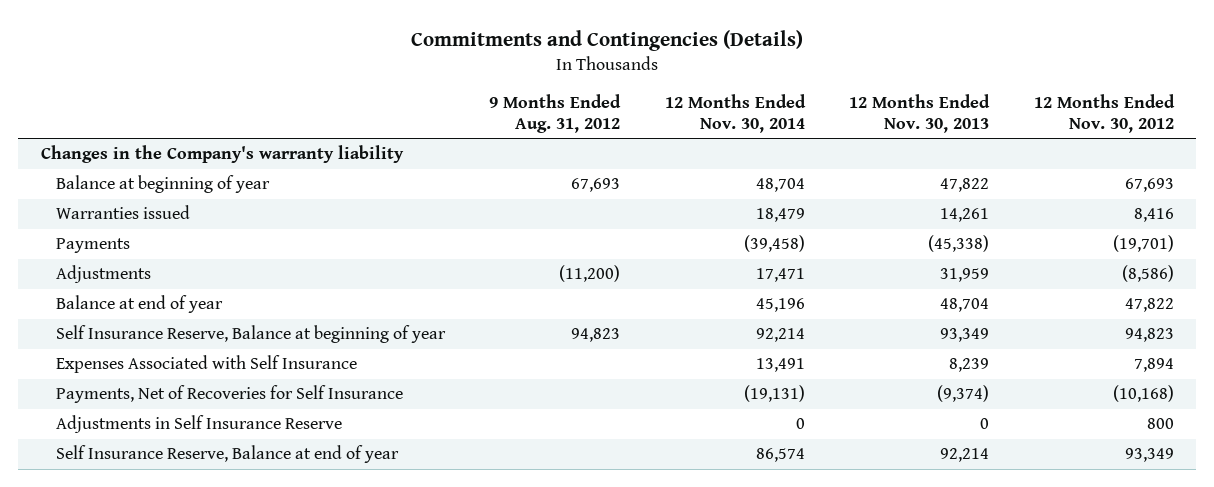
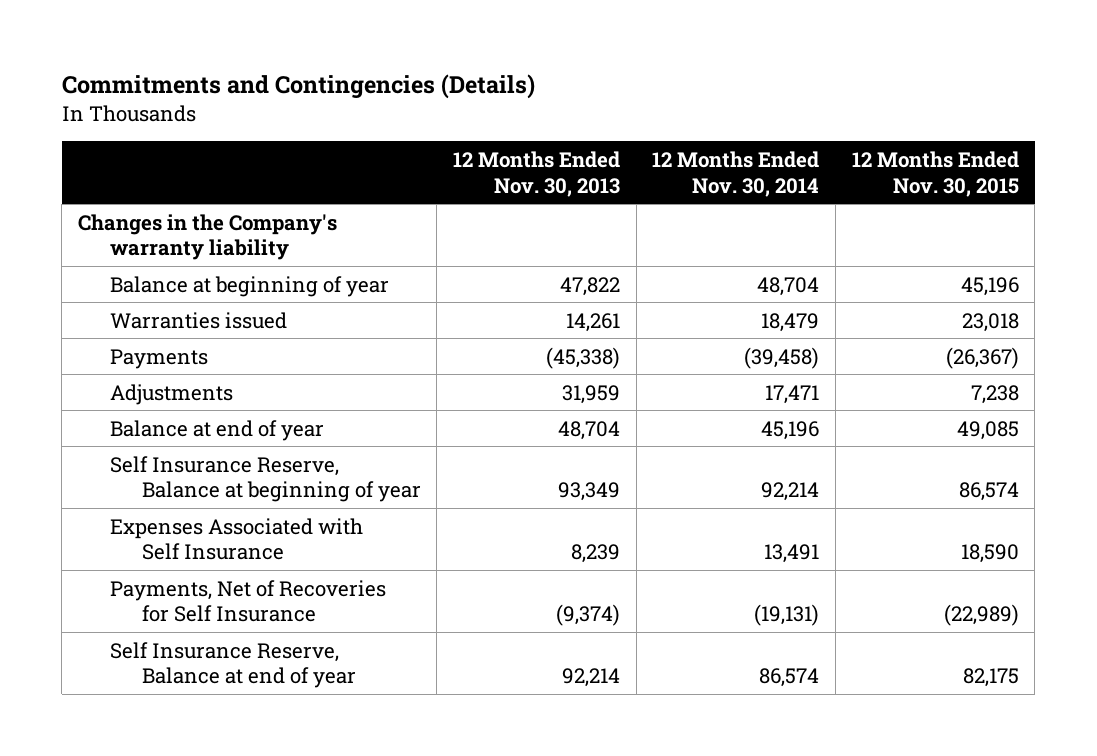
- | 9 Months Ended Aug. 31, 2012 | 12 Months Ended Nov. 30, 2014 | 12 Months Ended Nov. 30, 2013 | 12 Months Ended Nov. 30, 2012
+ | 12 Months Ended Nov. 30, 2013 | 12 Months Ended Nov. 30, 2014 | 12 Months Ended Nov. 30, 2015
- Adjustments in Self Insurance Reserve | | 0 | 0 | 800

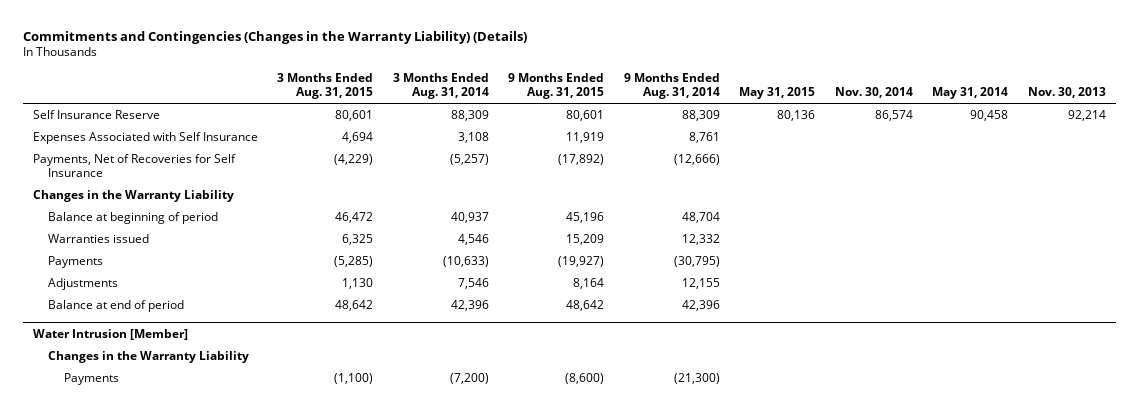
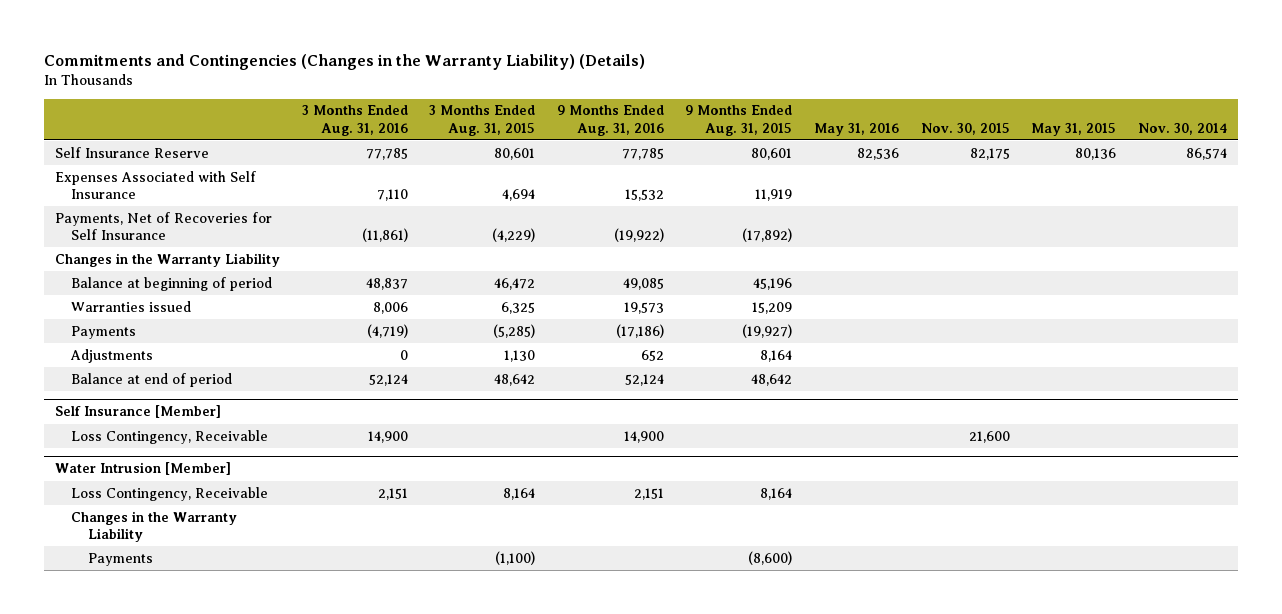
- | 3 Months Ended Aug. 31, 2015 | 3 Months Ended Aug. 31, 2014 | 9 Months Ended Aug. 31, 2015 | 9 Months Ended Aug. 31, 2014 | May 31, 2015 | Nov. 30, 2014 | May 31, 2014 | Nov. 30, 2013
+ | 3 Months Ended Aug. 31, 2016 | 3 Months Ended Aug. 31, 2015 | 9 Months Ended Aug. 31, 2016 | 9 Months Ended Aug. 31, 2015 | May 31, 2016 | Nov. 30, 2015 | May 31, 2015 | Nov. 30, 2014
+ Self Insurance [Member]
+ Loss Contingency, Receivable | 14,900 | | 14,900 | | | 21,600 | |
@ Water Intrusion [Member]
+ Loss Contingency, Receivable | 2,151 | 8,164 | 2,151 | 8,164 | | | |

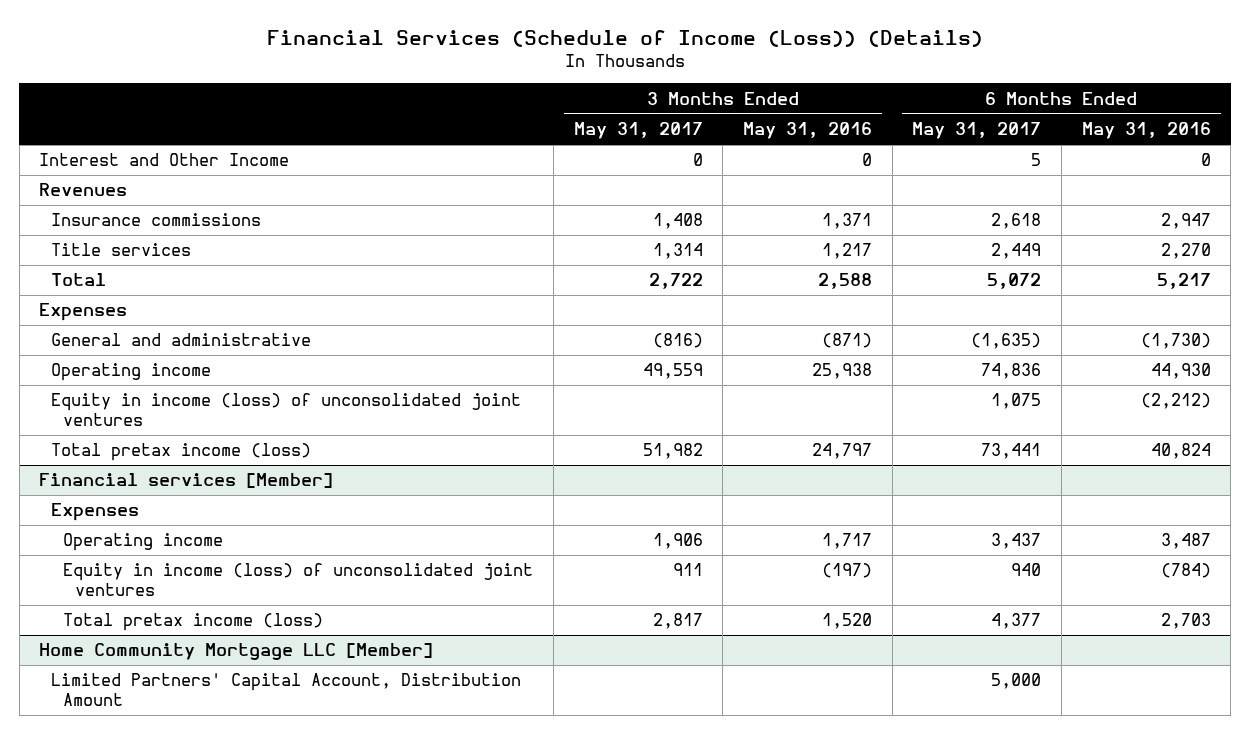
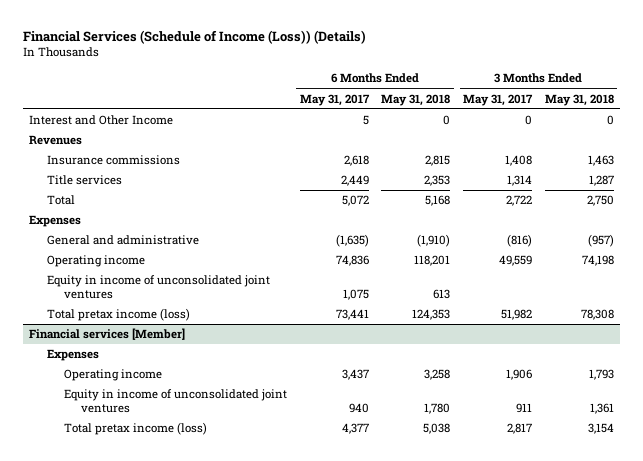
- | 3 Months Ended May 31, 2017 | 3 Months Ended May 31, 2016 | 6 Months Ended May 31, 2017 | 6 Months Ended May 31, 2016
+ | 6 Months Ended May 31, 2017 | 6 Months Ended May 31, 2018 | 3 Months Ended May 31, 2017 | 3 Months Ended May 31, 2018
- Equity in income (loss) of unconsolidated joint ventures | | | 1,075 | (2,212)
+ Equity in income of unconsolidated joint ventures | 1,075 | 613 | |
@ Financial services [Member]
- Equity in income (loss) of unconsolidated joint ventures | 911 | (197) | 940 | (784)
+ Equity in income of unconsolidated joint ventures | 940 | 1,780 | 911 | 1,361
- Home Community Mortgage LLC [Member]
- Limited Partners' Capital Account, Distribution Amount | | | 5,000 |

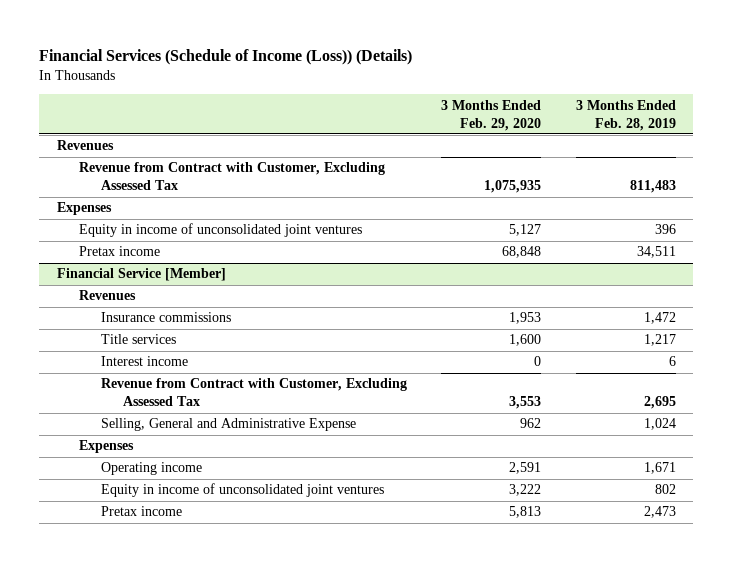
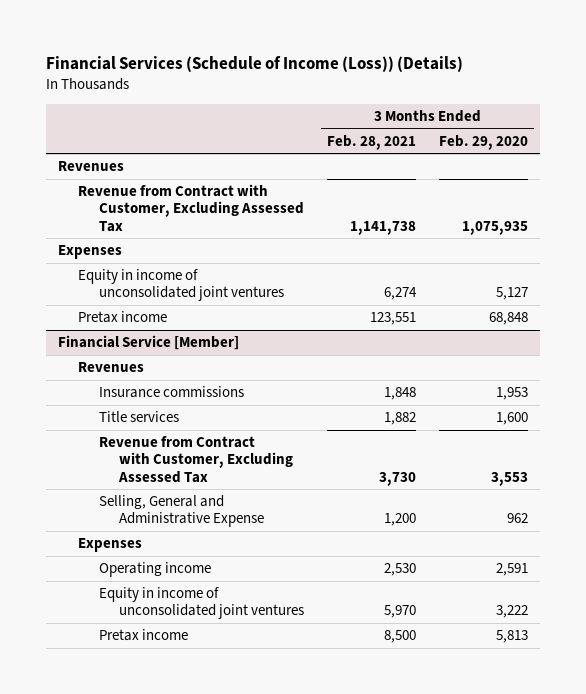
- | 3 Months Ended Feb. 29, 2020 | 3 Months Ended Feb. 28, 2019
+ | 3 Months Ended Feb. 28, 2021 | 3 Months Ended Feb. 29, 2020
@ Financial Service [Member]
- Interest income | 0 | 6

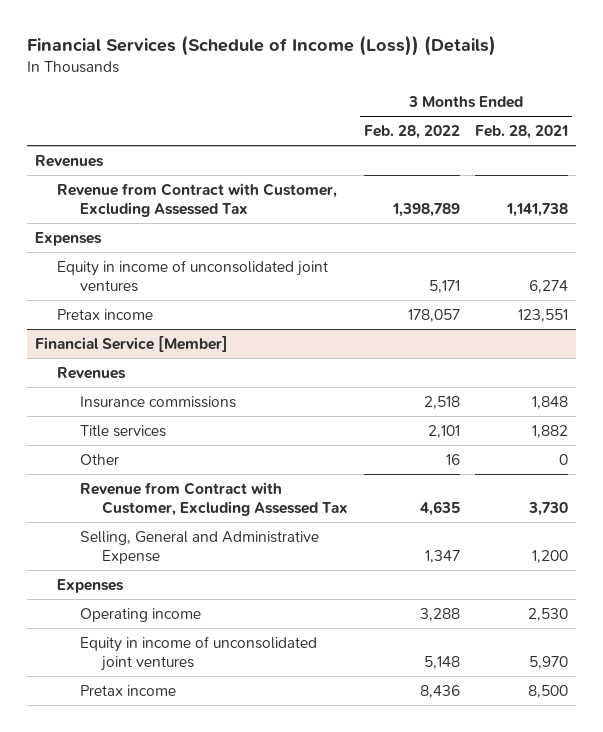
- | 3 Months Ended Feb. 28, 2021 | 3 Months Ended Feb. 29, 2020
+ | 3 Months Ended Feb. 28, 2022 | 3 Months Ended Feb. 28, 2021
@ Financial Service [Member]
+ Other | 16 | 0

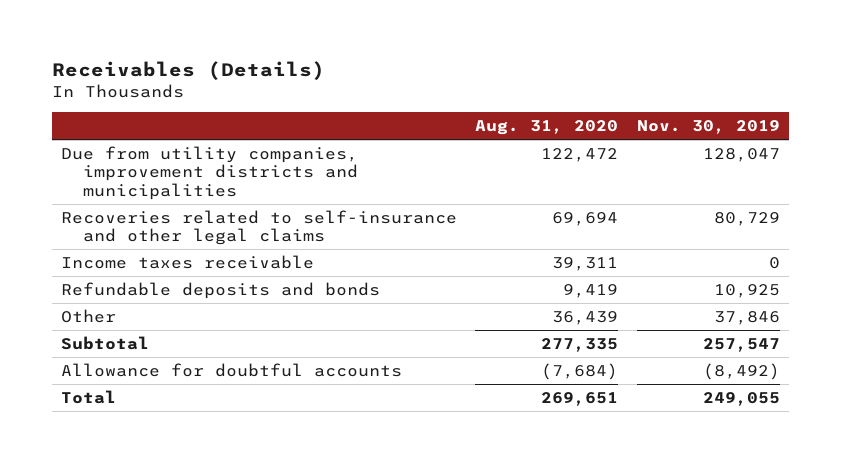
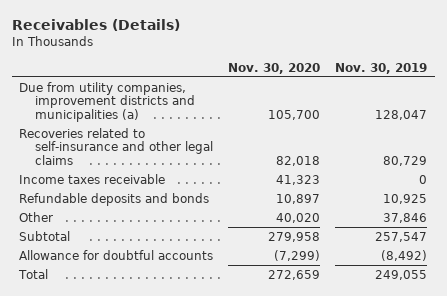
- | Aug. 31, 2020 | Nov. 30, 2019
+ | Nov. 30, 2020 | Nov. 30, 2019
- Due from utility companies, improvement districts and municipalities | 122,472 | 128,047
+ Due from utility companies, improvement districts and municipalities (a) | 105,700 | 128,047

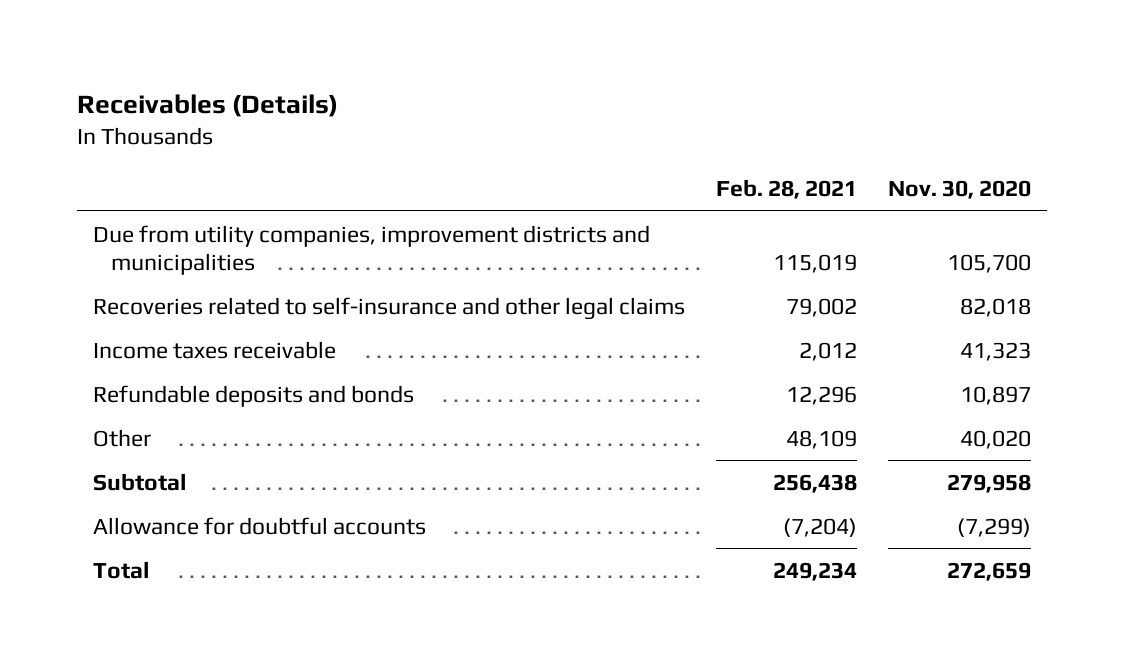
- | Nov. 30, 2020 | Nov. 30, 2019
+ | Feb. 28, 2021 | Nov. 30, 2020
- Due from utility companies, improvement districts and municipalities (a) | 105,700 | 128,047
+ Due from utility companies, improvement districts and municipalities | 115,019 | 105,700

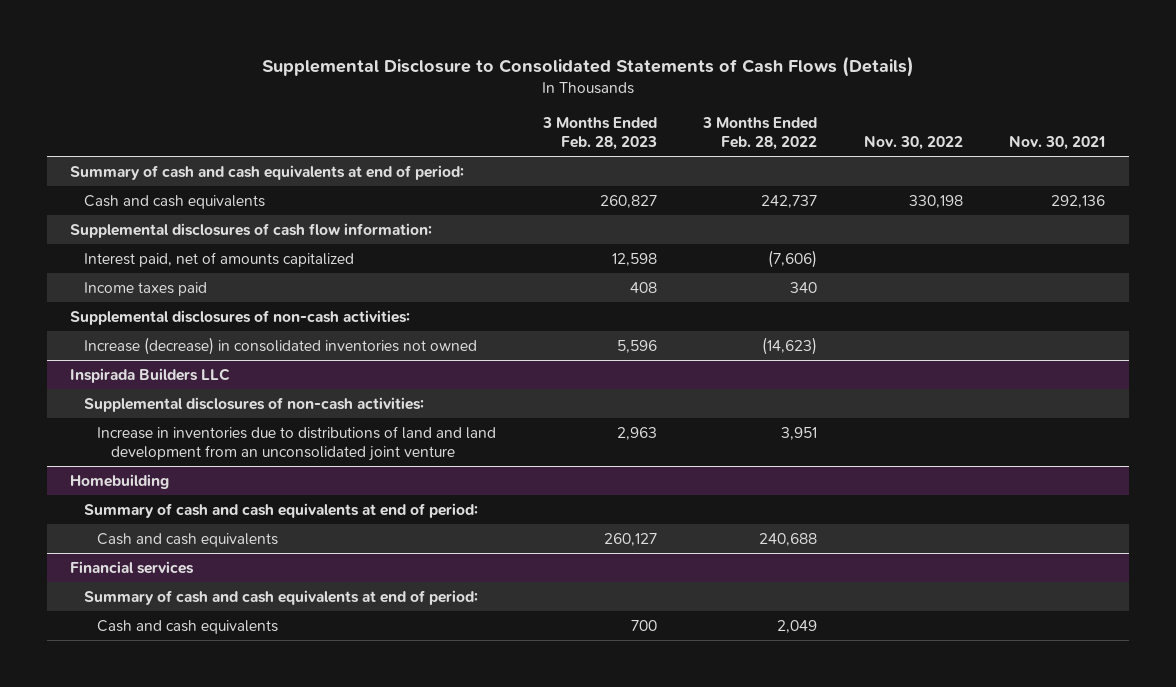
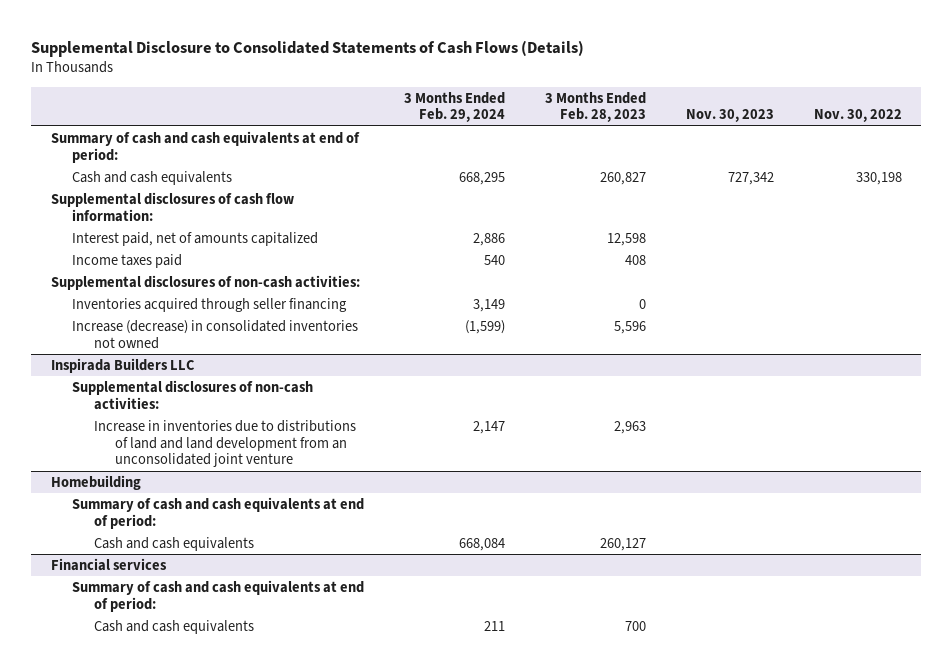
- | 3 Months Ended Feb. 28, 2023 | 3 Months Ended Feb. 28, 2022 | Nov. 30, 2022 | Nov. 30, 2021
+ | 3 Months Ended Feb. 29, 2024 | 3 Months Ended Feb. 28, 2023 | Nov. 30, 2023 | Nov. 30, 2022
+ Inventories acquired through seller financing | 3,149 | 0 | |

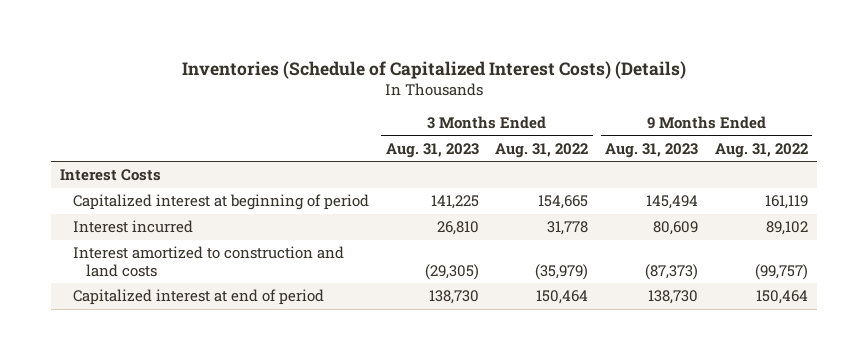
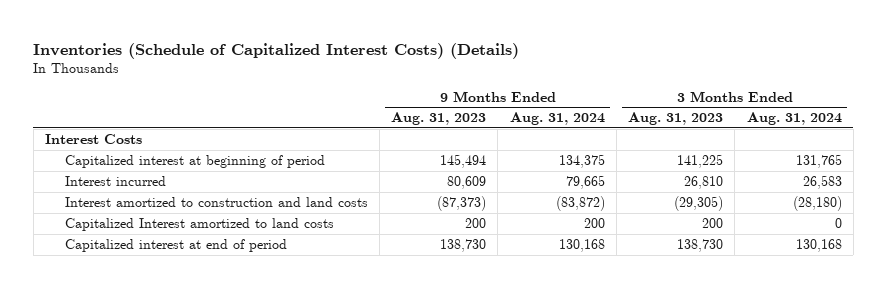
- | 3 Months Ended Aug. 31, 2023 | 3 Months Ended Aug. 31, 2022 | 9 Months Ended Aug. 31, 2023 | 9 Months Ended Aug. 31, 2022
+ | 9 Months Ended Aug. 31, 2023 | 9 Months Ended Aug. 31, 2024 | 3 Months Ended Aug. 31, 2023 | 3 Months Ended Aug. 31, 2024
+ Capitalized Interest amortized to land costs | 200 | 200 | 200 | 0

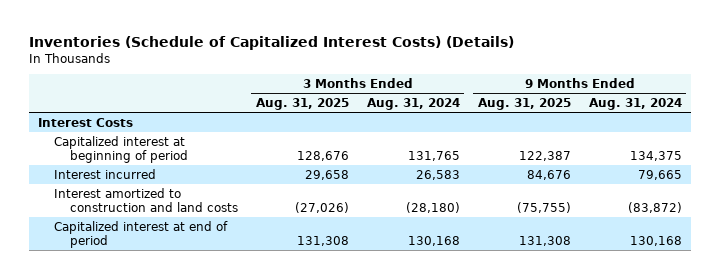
- | 9 Months Ended Aug. 31, 2023 | 9 Months Ended Aug. 31, 2024 | 3 Months Ended Aug. 31, 2023 | 3 Months Ended Aug. 31, 2024
+ | 3 Months Ended Aug. 31, 2025 | 3 Months Ended Aug. 31, 2024 | 9 Months Ended Aug. 31, 2025 | 9 Months Ended Aug. 31, 2024
- Capitalized Interest amortized to land costs | 200 | 200 | 200 | 0

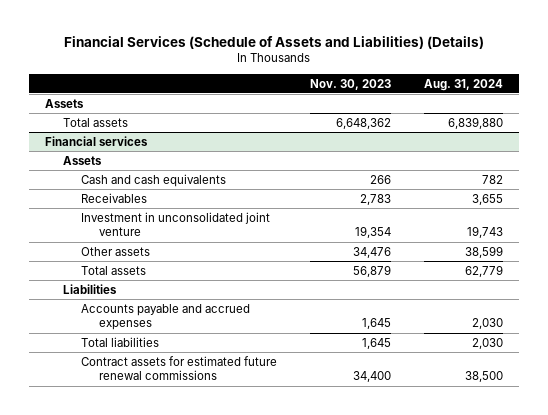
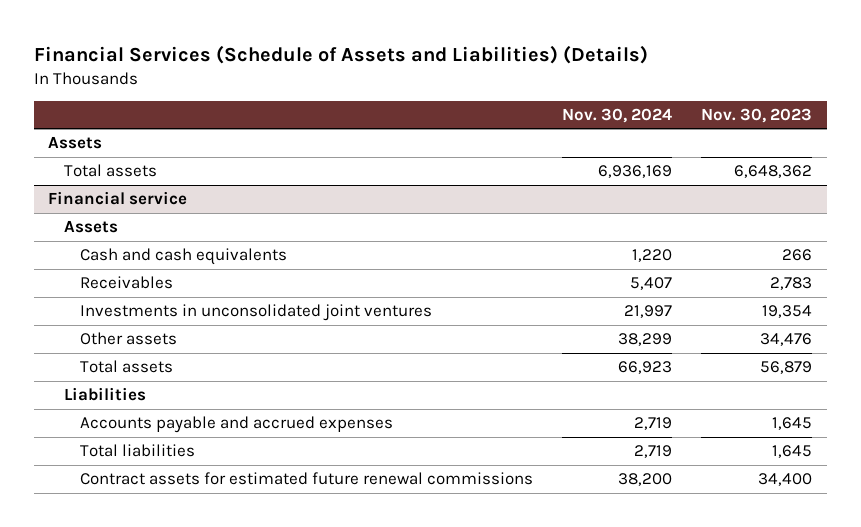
- | Nov. 30, 2023 | Aug. 31, 2024
+ | Nov. 30, 2024 | Nov. 30, 2023
- Financial services
+ Financial service
- Investment in unconsolidated joint venture | 19,354 | 19,743
+ Investments in unconsolidated joint ventures | 21,997 | 19,354

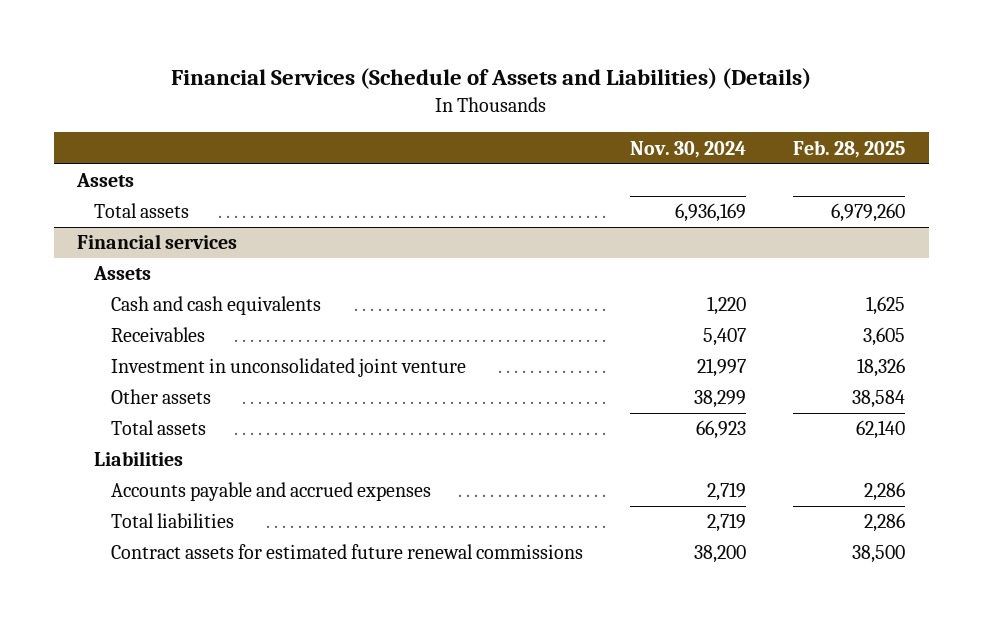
- | Nov. 30, 2024 | Nov. 30, 2023
+ | Nov. 30, 2024 | Feb. 28, 2025
- Financial service
+ Financial services
- Investments in unconsolidated joint ventures | 21,997 | 19,354
+ Investment in unconsolidated joint venture | 21,997 | 18,326

